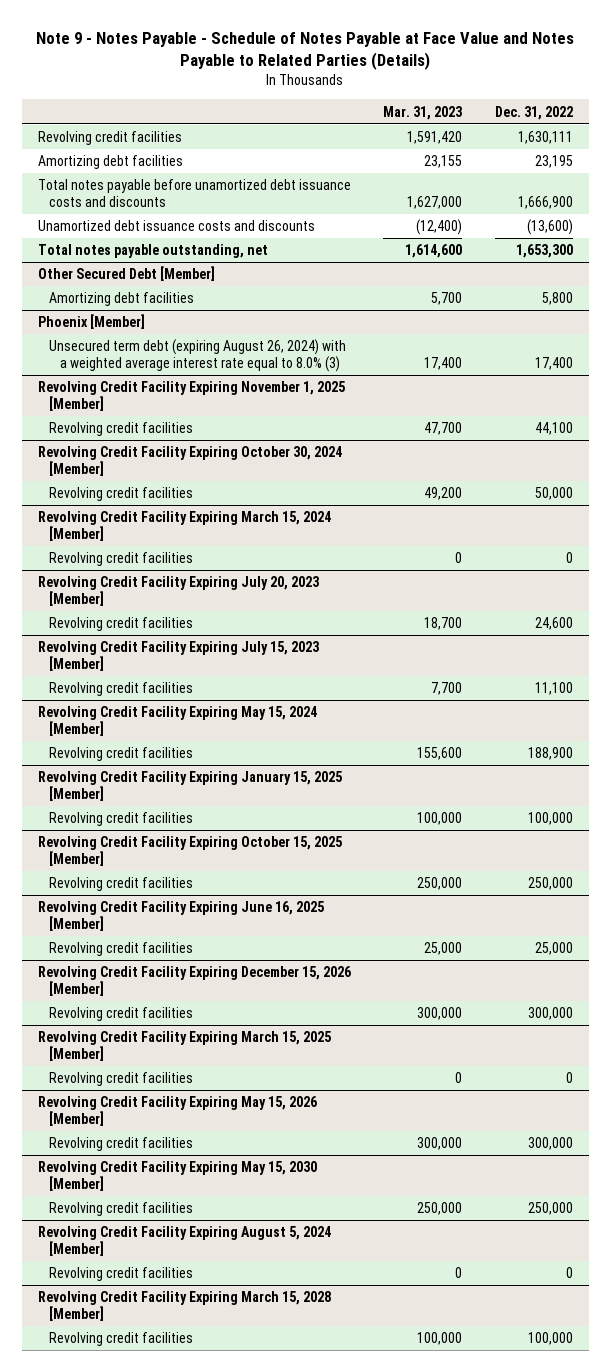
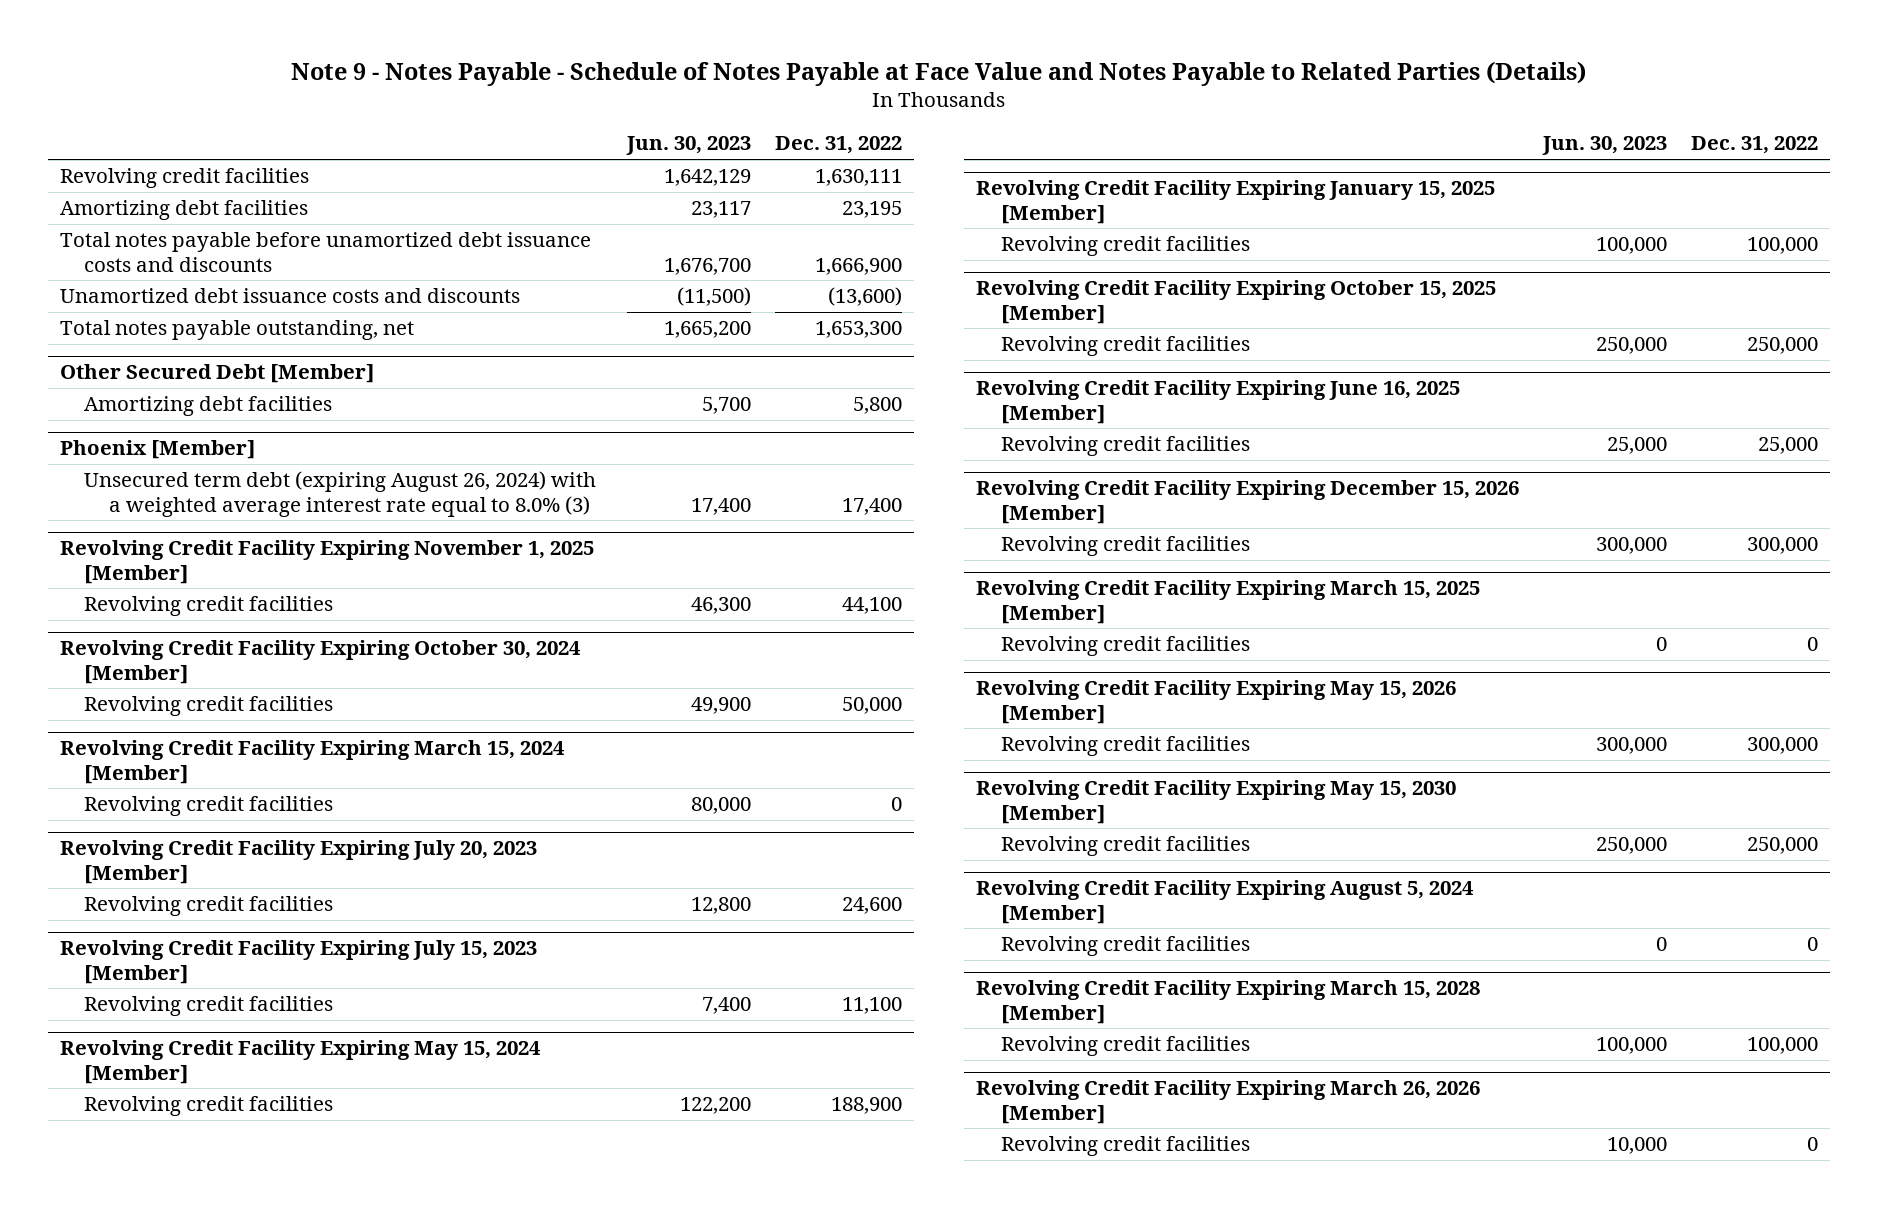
- | Mar. 31, 2023 | Dec. 31, 2022
+ | Jun. 30, 2023 | Dec. 31, 2022
+ Revolving Credit Facility Expiring March 26, 2026 [Member]
+ Revolving credit facilities | 10,000 | 0

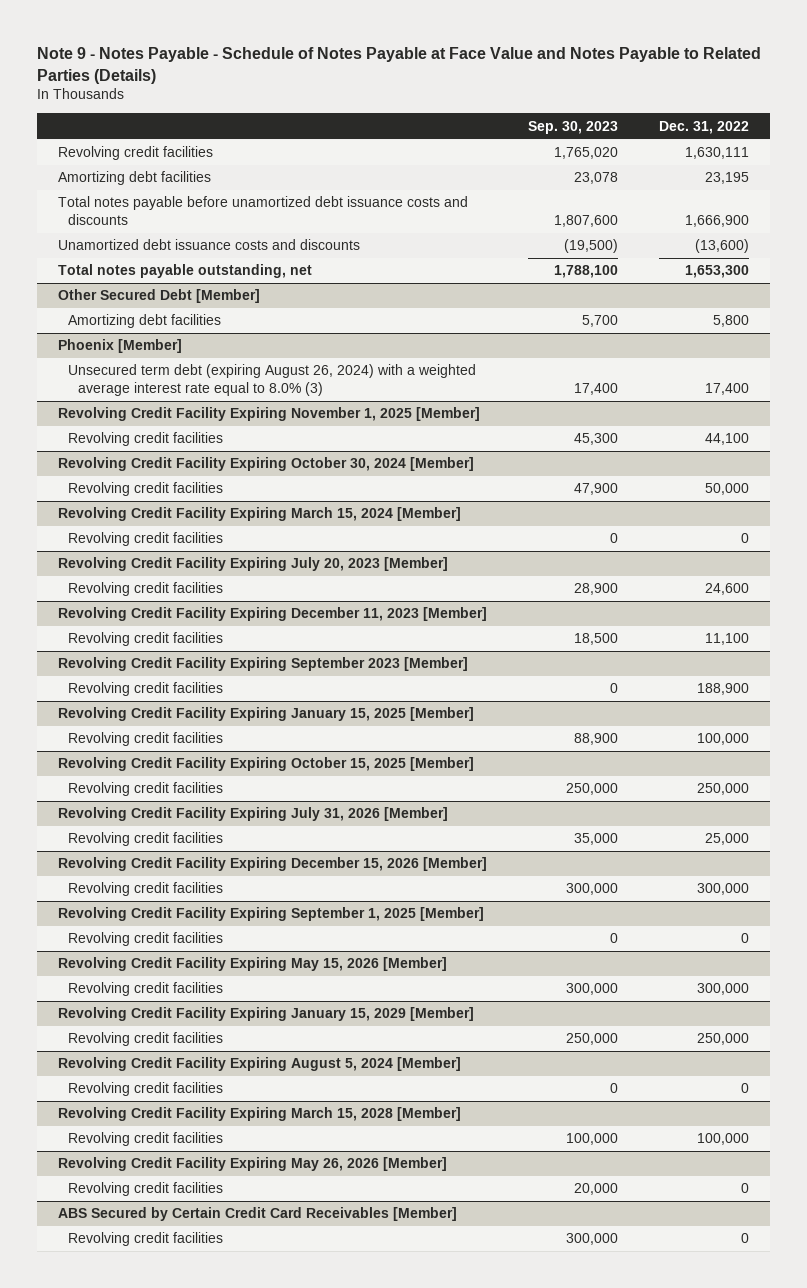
- | Jun. 30, 2023 | Dec. 31, 2022
+ | Sep. 30, 2023 | Dec. 31, 2022
- Revolving Credit Facility Expiring July 15, 2023 [Member]
+ Revolving Credit Facility Expiring December 11, 2023 [Member]
- Revolving Credit Facility Expiring May 15, 2024 [Member]
+ Revolving Credit Facility Expiring September 2023 [Member]
- Revolving Credit Facility Expiring June 16, 2025 [Member]
+ Revolving Credit Facility Expiring July 31, 2026 [Member]
- Revolving Credit Facility Expiring March 15, 2025 [Member]
+ Revolving Credit Facility Expiring September 1, 2025 [Member]
- Revolving Credit Facility Expiring May 15, 2030 [Member]
+ Revolving Credit Facility Expiring January 15, 2029 [Member]
- Revolving Credit Facility Expiring March 26, 2026 [Member]
+ Revolving Credit Facility Expiring May 26, 2026 [Member]
+ ABS Secured by Certain Credit Card Receivables [Member]
+ Revolving credit facilities | 300,000 | 0

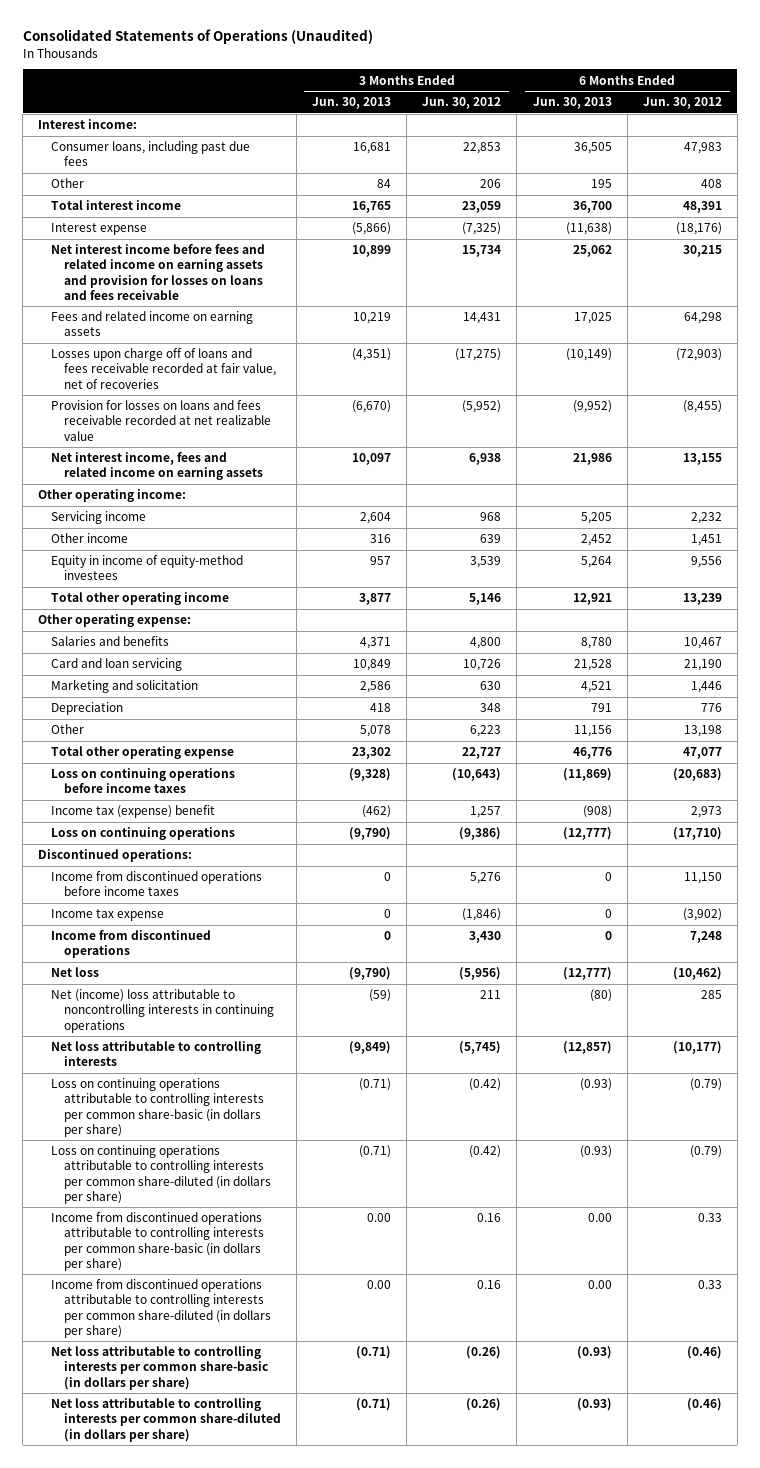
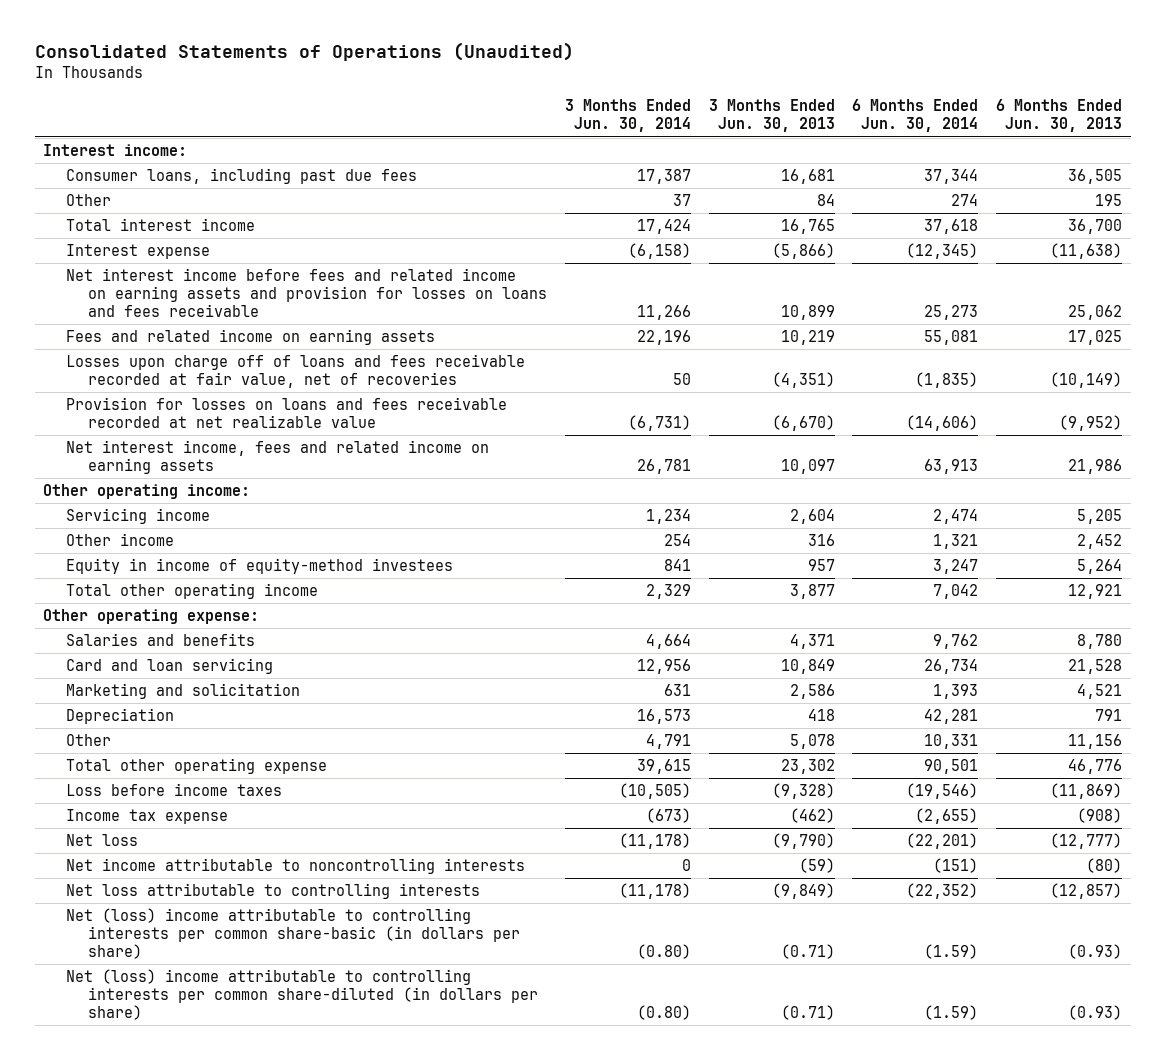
- | 3 Months Ended Jun. 30, 2013 | 3 Months Ended Jun. 30, 2012 | 6 Months Ended Jun. 30, 2013 | 6 Months Ended Jun. 30, 2012
+ | 3 Months Ended Jun. 30, 2014 | 3 Months Ended Jun. 30, 2013 | 6 Months Ended Jun. 30, 2014 | 6 Months Ended Jun. 30, 2013
- Loss on continuing operations before income taxes | (9,328) | (10,643) | (11,869) | (20,683)
- Income tax (expense) benefit | (462) | 1,257 | (908) | 2,973
- Loss on continuing operations | (9,790) | (9,386) | (12,777) | (17,710)
- Discontinued operations:
- Income from discontinued operations before income taxes | 0 | 5,276 | 0 | 11,150
- Income tax expense | 0 | (1,846) | 0 | (3,902)
- Income from discontinued operations | 0 | 3,430 | 0 | 7,248
+ Loss before income taxes | (10,505) | (9,328) | (19,546) | (11,869)
+ Income tax expense | (673) | (462) | (2,655) | (908)
- Net (income) loss attributable to noncontrolling interests in continuing operations | (59) | 211 | (80) | 285
+ Net income attributable to noncontrolling interests | 0 | (59) | (151) | (80)
- Loss on continuing operations attributable to controlling interests per common share-basic (in dollars per share) | (0.71) | (0.42) | (0.93) | (0.79)
- Loss on continuing operations attributable to controlling interests per common share-diluted (in dollars per share) | (0.71) | (0.42) | (0.93) | (0.79)
- Income from discontinued operations attributable to controlling interests per common share-basic (in dollars per share) | 0.00 | 0.16 | 0.00 | 0.33
- Income from discontinued operations attributable to controlling interests per common share-diluted (in dollars per share) | 0.00 | 0.16 | 0.00 | 0.33
- Net loss attributable to controlling interests per common share-basic (in dollars per share) | (0.71) | (0.26) | (0.93) | (0.46)
- Net loss attributable to controlling interests per common share-diluted (in dollars per share) | (0.71) | (0.26) | (0.93) | (0.46)
+ Net (loss) income attributable to controlling interests per common share-basic (in dollars per share) | (0.80) | (0.71) | (1.59) | (0.93)
+ Net (loss) income attributable to controlling interests per common share-diluted (in dollars per share) | (0.80) | (0.71) | (1.59) | (0.93)

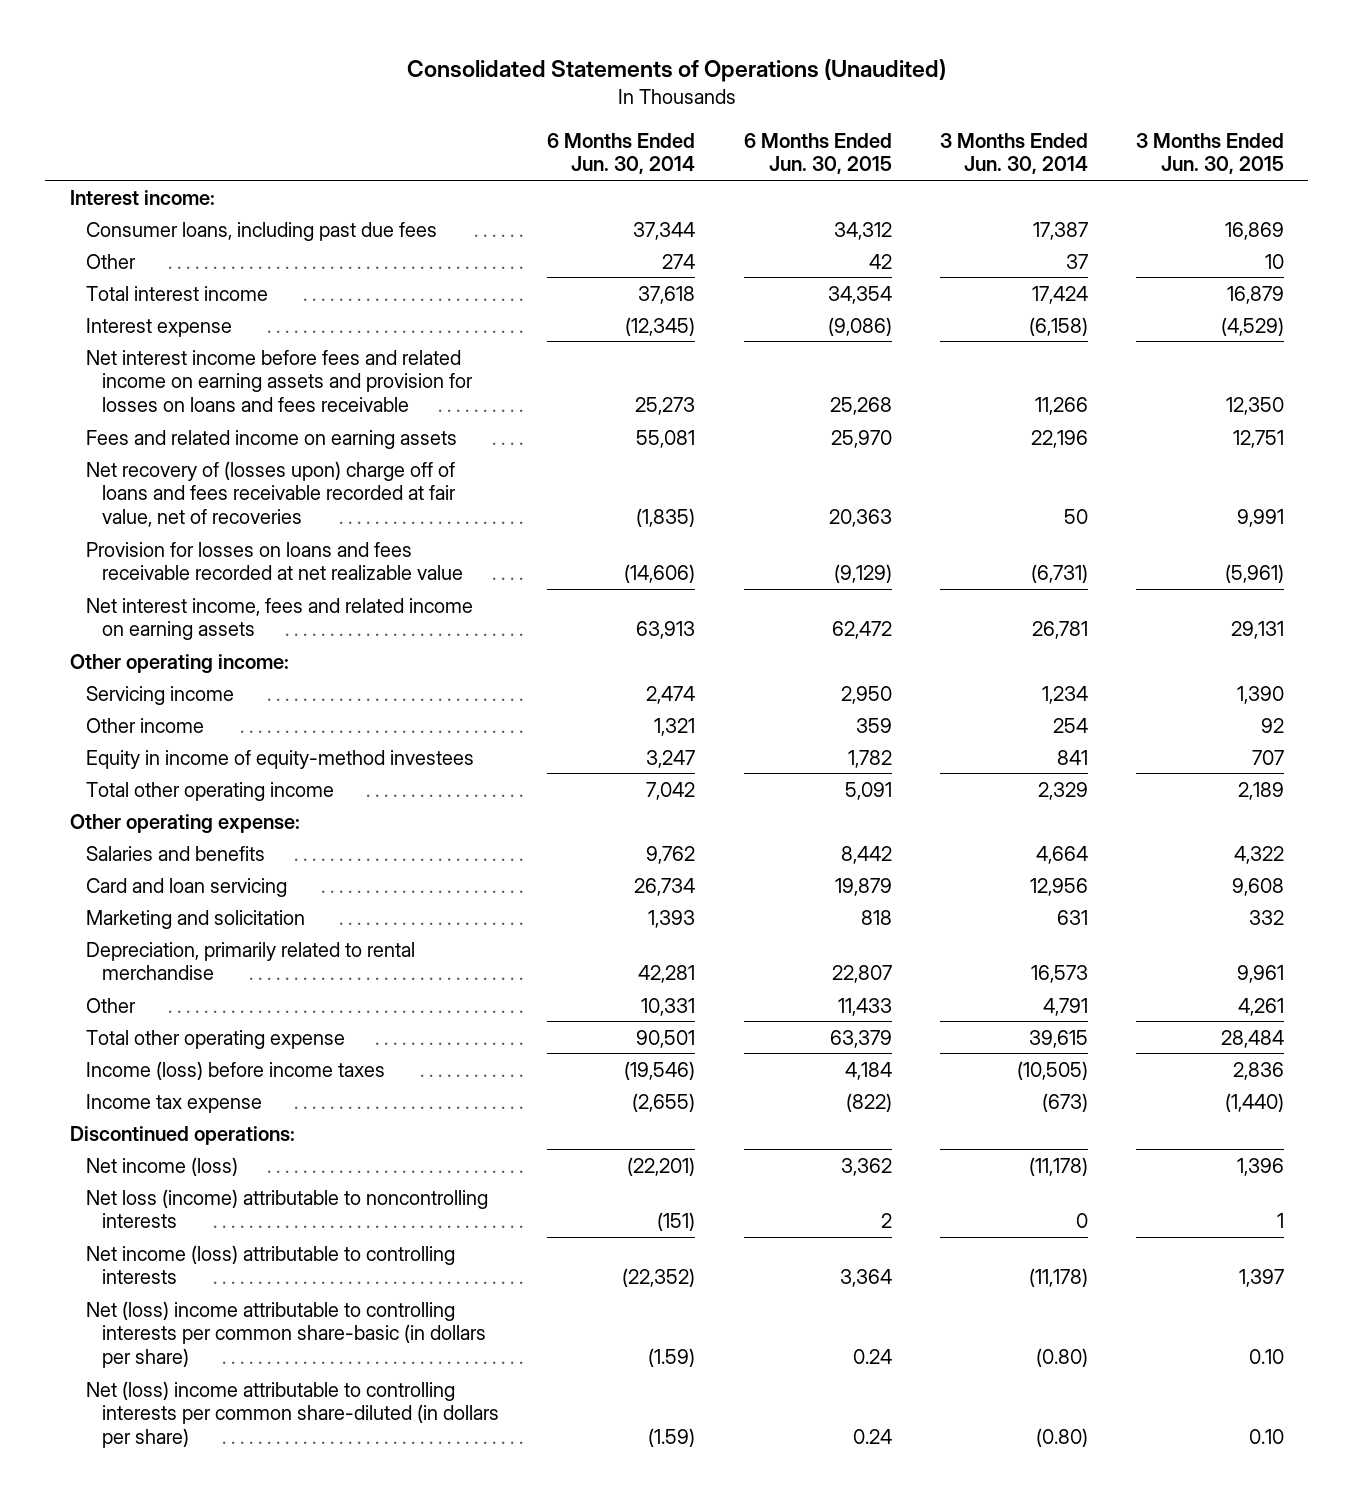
- | 3 Months Ended Jun. 30, 2014 | 3 Months Ended Jun. 30, 2013 | 6 Months Ended Jun. 30, 2014 | 6 Months Ended Jun. 30, 2013
+ | 6 Months Ended Jun. 30, 2014 | 6 Months Ended Jun. 30, 2015 | 3 Months Ended Jun. 30, 2014 | 3 Months Ended Jun. 30, 2015
- Losses upon charge off of loans and fees receivable recorded at fair value, net of recoveries | 50 | (4,351) | (1,835) | (10,149)
+ Net recovery of (losses upon) charge off of loans and fees receivable recorded at fair value, net of recoveries | (1,835) | 20,363 | 50 | 9,991
- Depreciation | 16,573 | 418 | 42,281 | 791
+ Depreciation, primarily related to rental merchandise | 42,281 | 22,807 | 16,573 | 9,961
- Loss before income taxes | (10,505) | (9,328) | (19,546) | (11,869)
+ Income (loss) before income taxes | (19,546) | 4,184 | (10,505) | 2,836
- Net loss | (11,178) | (9,790) | (22,201) | (12,777)
- Net income attributable to noncontrolling interests | 0 | (59) | (151) | (80)
- Net loss attributable to controlling interests | (11,178) | (9,849) | (22,352) | (12,857)
+ Discontinued operations:
+ Net income (loss) | (22,201) | 3,362 | (11,178) | 1,396
+ Net loss (income) attributable to noncontrolling interests | (151) | 2 | 0 | 1
+ Net income (loss) attributable to controlling interests | (22,352) | 3,364 | (11,178) | 1,397

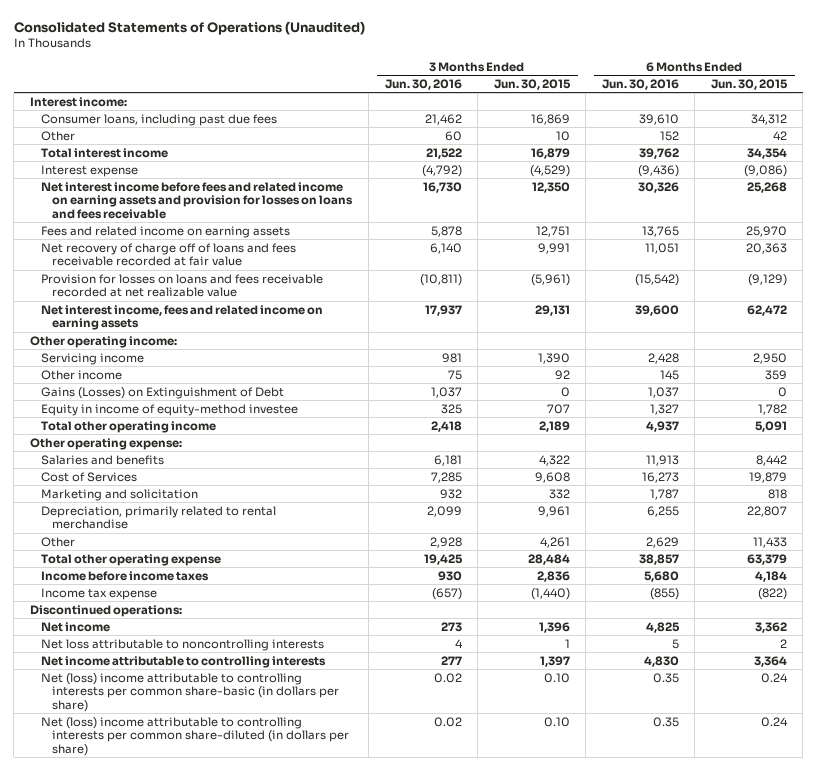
- | 6 Months Ended Jun. 30, 2014 | 6 Months Ended Jun. 30, 2015 | 3 Months Ended Jun. 30, 2014 | 3 Months Ended Jun. 30, 2015
+ | 3 Months Ended Jun. 30, 2016 | 3 Months Ended Jun. 30, 2015 | 6 Months Ended Jun. 30, 2016 | 6 Months Ended Jun. 30, 2015
- Net recovery of (losses upon) charge off of loans and fees receivable recorded at fair value, net of recoveries | (1,835) | 20,363 | 50 | 9,991
+ Net recovery of charge off of loans and fees receivable recorded at fair value | 6,140 | 9,991 | 11,051 | 20,363
- Equity in income of equity-method investees | 3,247 | 1,782 | 841 | 707
+ Gains (Losses) on Extinguishment of Debt | 1,037 | 0 | 1,037 | 0
+ Equity in income of equity-method investee | 325 | 707 | 1,327 | 1,782
- Card and loan servicing | 26,734 | 19,879 | 12,956 | 9,608
+ Cost of Services | 7,285 | 9,608 | 16,273 | 19,879
- Income (loss) before income taxes | (19,546) | 4,184 | (10,505) | 2,836
+ Income before income taxes | 930 | 2,836 | 5,680 | 4,184
- Net income (loss) | (22,201) | 3,362 | (11,178) | 1,396
- Net loss (income) attributable to noncontrolling interests | (151) | 2 | 0 | 1
- Net income (loss) attributable to controlling interests | (22,352) | 3,364 | (11,178) | 1,397
+ Net income | 273 | 1,396 | 4,825 | 3,362
+ Net loss attributable to noncontrolling interests | 4 | 1 | 5 | 2
+ Net income attributable to controlling interests | 277 | 1,397 | 4,830 | 3,364

